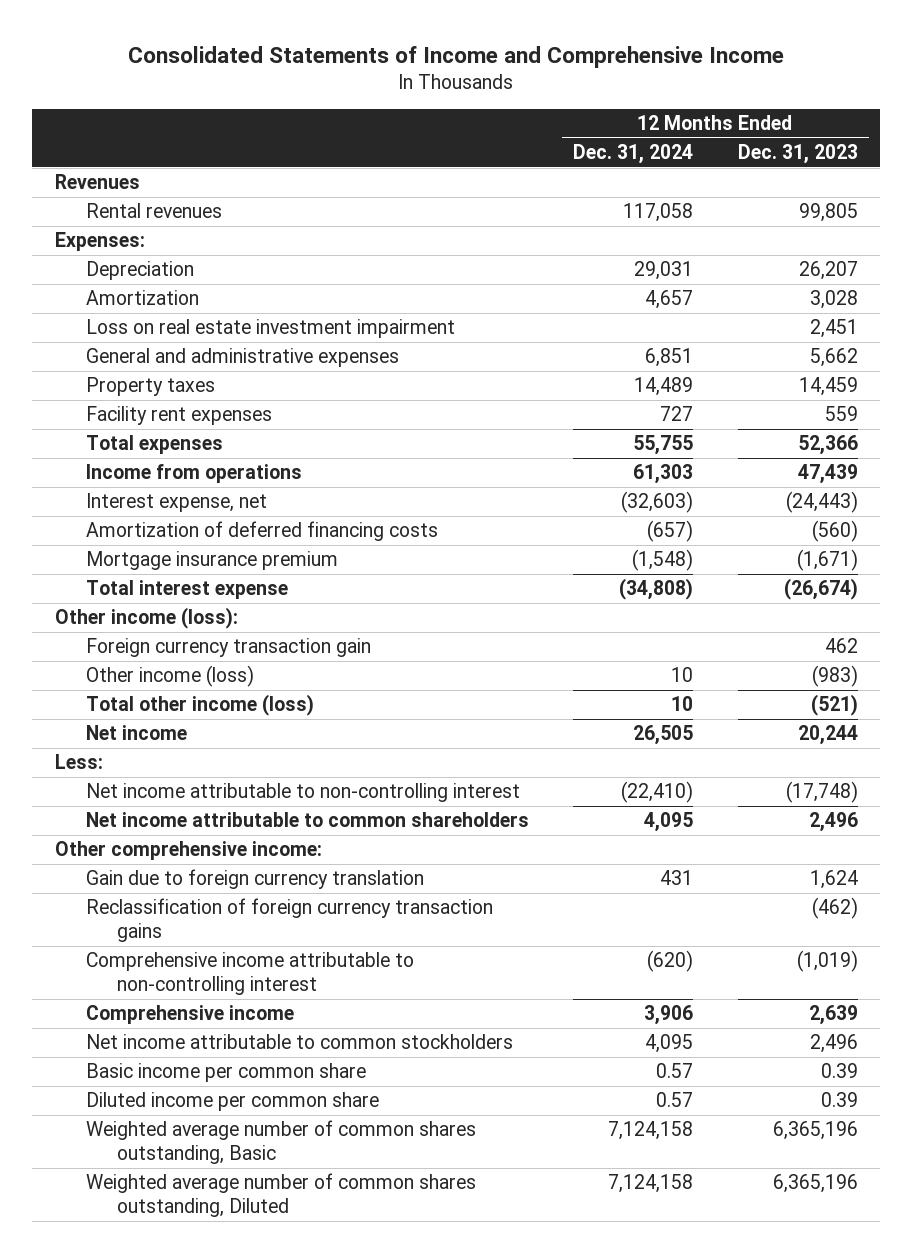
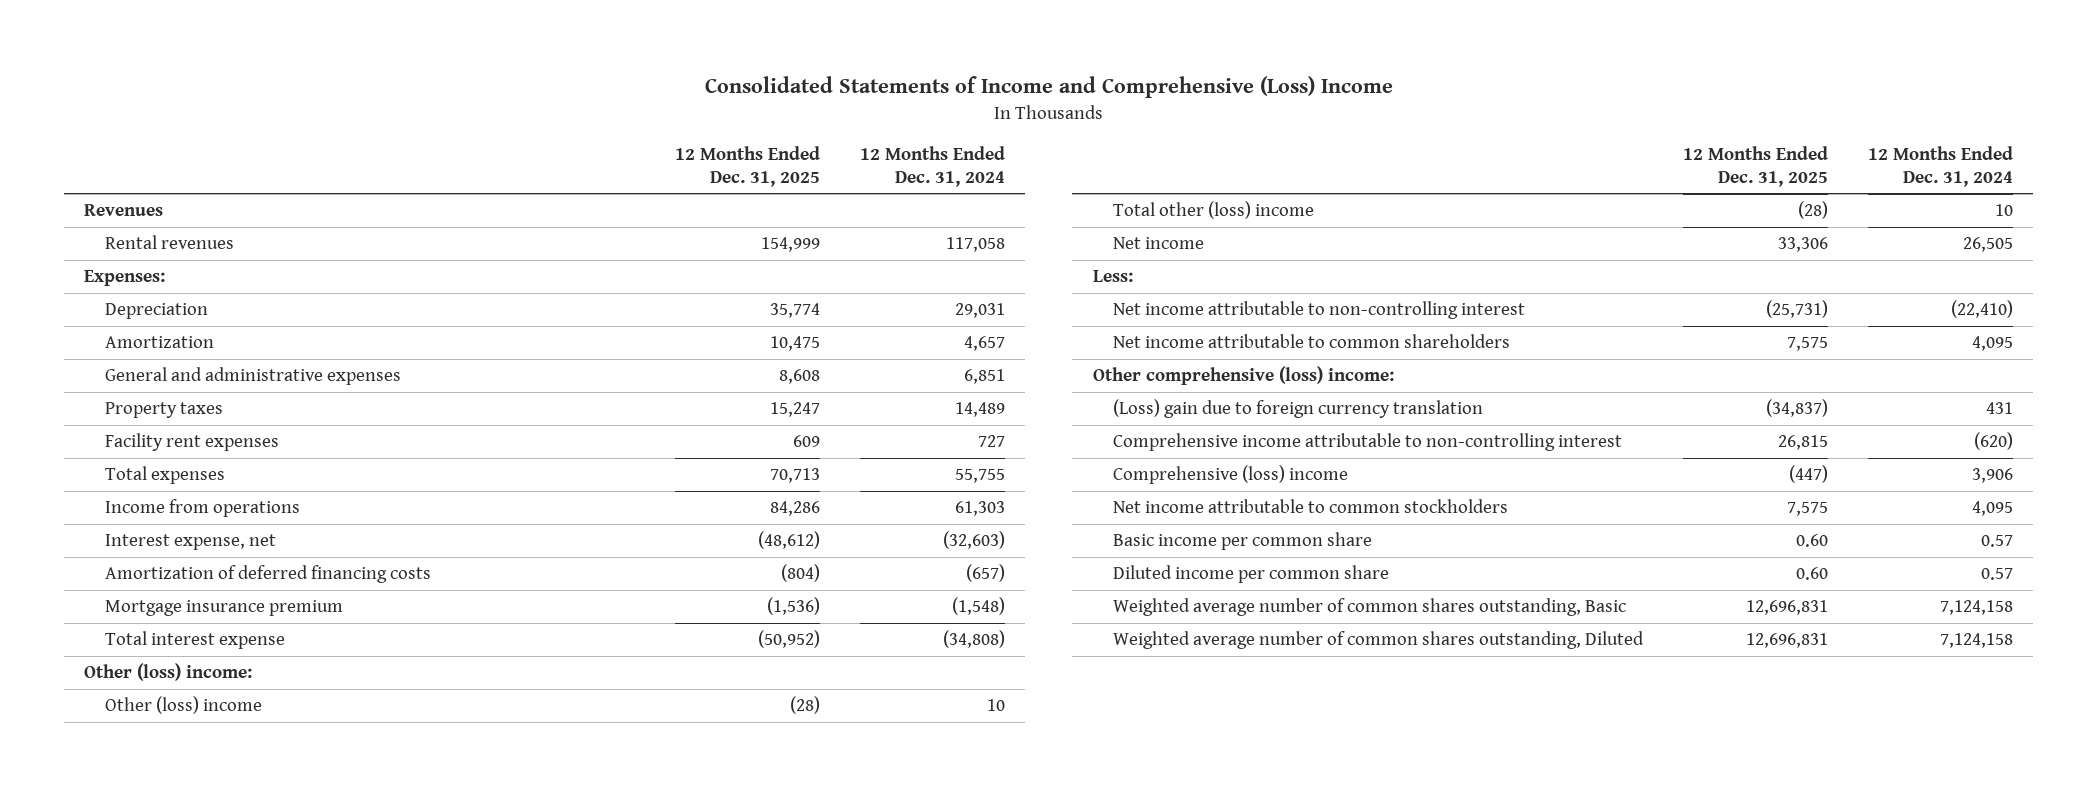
- Consolidated Statements of Income and Comprehensive Income
+ Consolidated Statements of Income and Comprehensive (Loss) Income
- | 12 Months Ended Dec. 31, 2024 | 12 Months Ended Dec. 31, 2023
+ | 12 Months Ended Dec. 31, 2025 | 12 Months Ended Dec. 31, 2024
- Loss on real estate investment impairment | | 2,451
- Other income (loss):
- Foreign currency transaction gain | | 462
- Other income (loss) | 10 | (983)
- Total other income (loss) | 10 | (521)
+ Other (loss) income:
+ Other (loss) income | (28) | 10
+ Total other (loss) income | (28) | 10
- Other comprehensive income:
- Gain due to foreign currency translation | 431 | 1,624
- Reclassification of foreign currency transaction gains | | (462)
+ Other comprehensive (loss) income:
+ (Loss) gain due to foreign currency translation | (34,837) | 431
- Comprehensive income | 3,906 | 2,639
+ Comprehensive (loss) income | (447) | 3,906

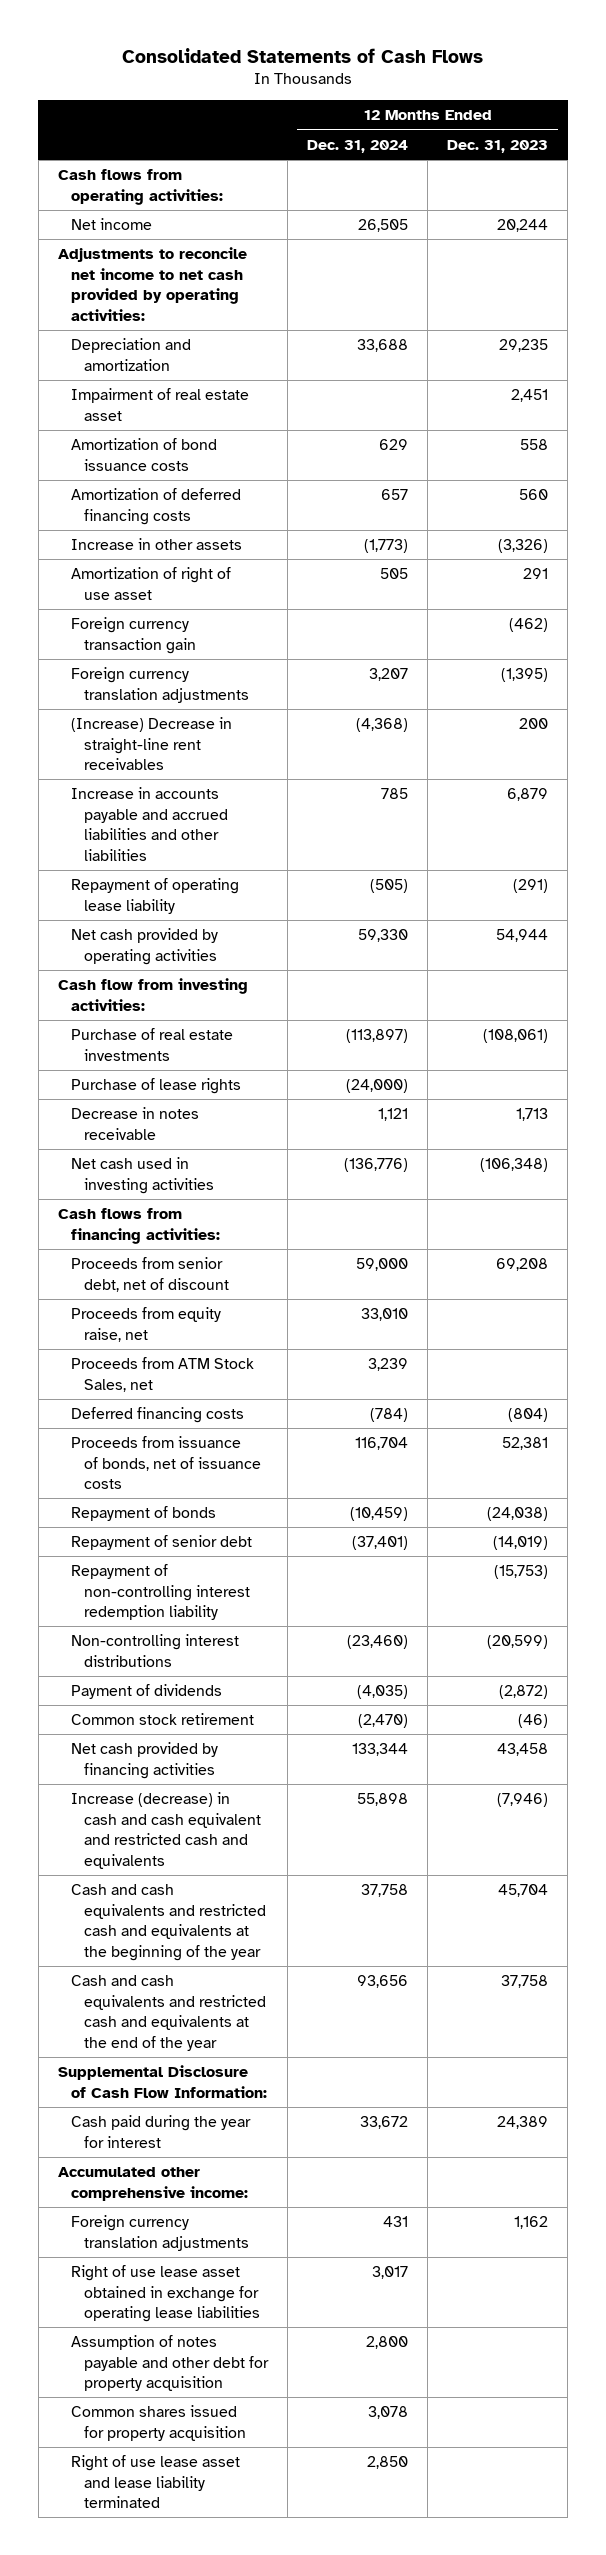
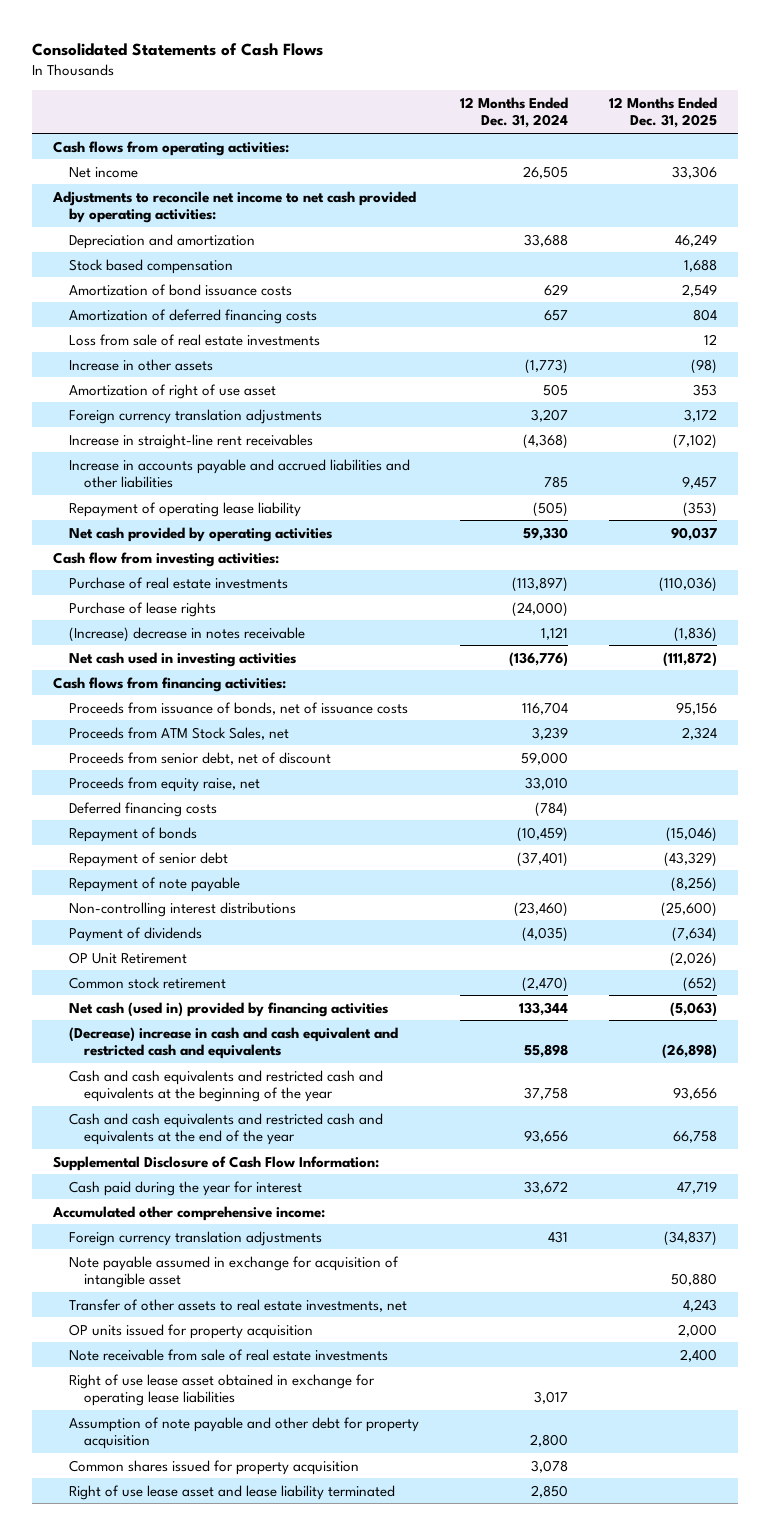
- | 12 Months Ended Dec. 31, 2024 | 12 Months Ended Dec. 31, 2023
+ | 12 Months Ended Dec. 31, 2024 | 12 Months Ended Dec. 31, 2025
- Impairment of real estate asset | | 2,451
+ Stock based compensation | | 1,688
+ Loss from sale of real estate investments | | 12
- Foreign currency transaction gain | | (462)
- (Increase) Decrease in straight-line rent receivables | (4,368) | 200
+ Increase in straight-line rent receivables | (4,368) | (7,102)
- Decrease in notes receivable | 1,121 | 1,713
+ (Increase) decrease in notes receivable | 1,121 | (1,836)
moved up: Proceeds from issuance of bonds, net of issuance costs | 116,704 | 95,156
moved up: Proceeds from ATM Stock Sales, net | 3,239 | 2,324
- Repayment of non-controlling interest redemption liability | | (15,753)
+ Repayment of note payable | | (8,256)
+ OP Unit Retirement | | (2,026)
- Net cash provided by financing activities | 133,344 | 43,458
- Increase (decrease) in cash and cash equivalent and restricted cash and equivalents | 55,898 | (7,946)
+ Net cash (used in) provided by financing activities | 133,344 | (5,063)
+ (Decrease) increase in cash and cash equivalent and restricted cash and equivalents | 55,898 | (26,898)
+ Note payable assumed in exchange for acquisition of intangible asset | | 50,880
+ Transfer of other assets to real estate investments, net | | 4,243
+ OP units issued for property acquisition | | 2,000
+ Note receivable from sale of real estate investments | | 2,400
- Assumption of notes payable and other debt for property acquisition | 2,800 |
+ Assumption of note payable and other debt for property acquisition | 2,800 |

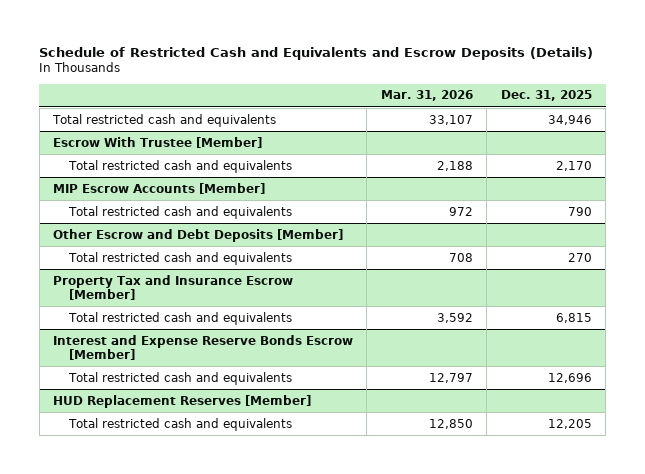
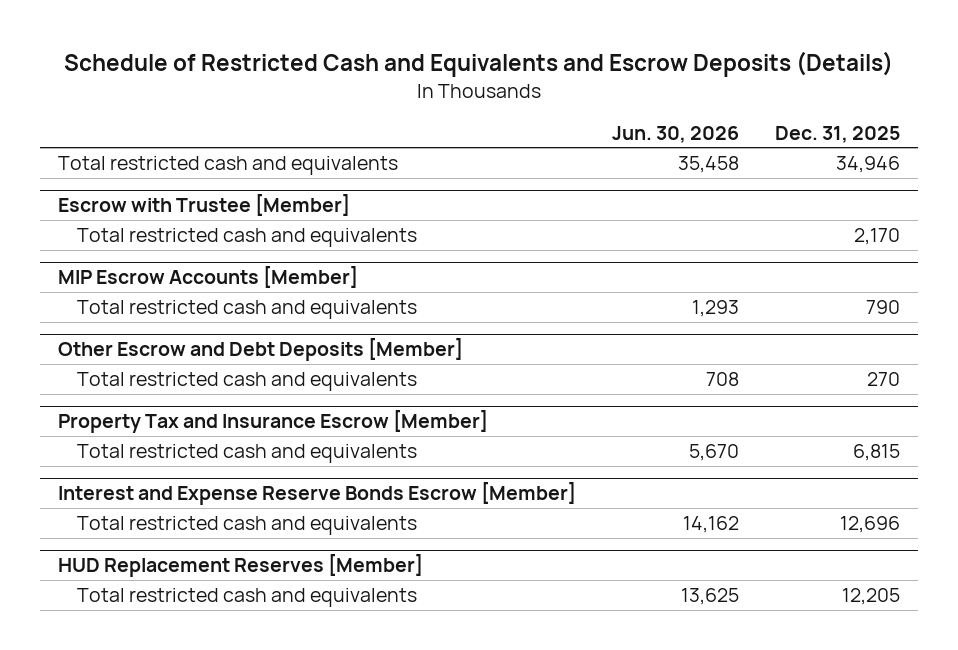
- | Mar. 31, 2026 | Dec. 31, 2025
+ | Jun. 30, 2026 | Dec. 31, 2025
- Escrow With Trustee [Member]
+ Escrow with Trustee [Member]

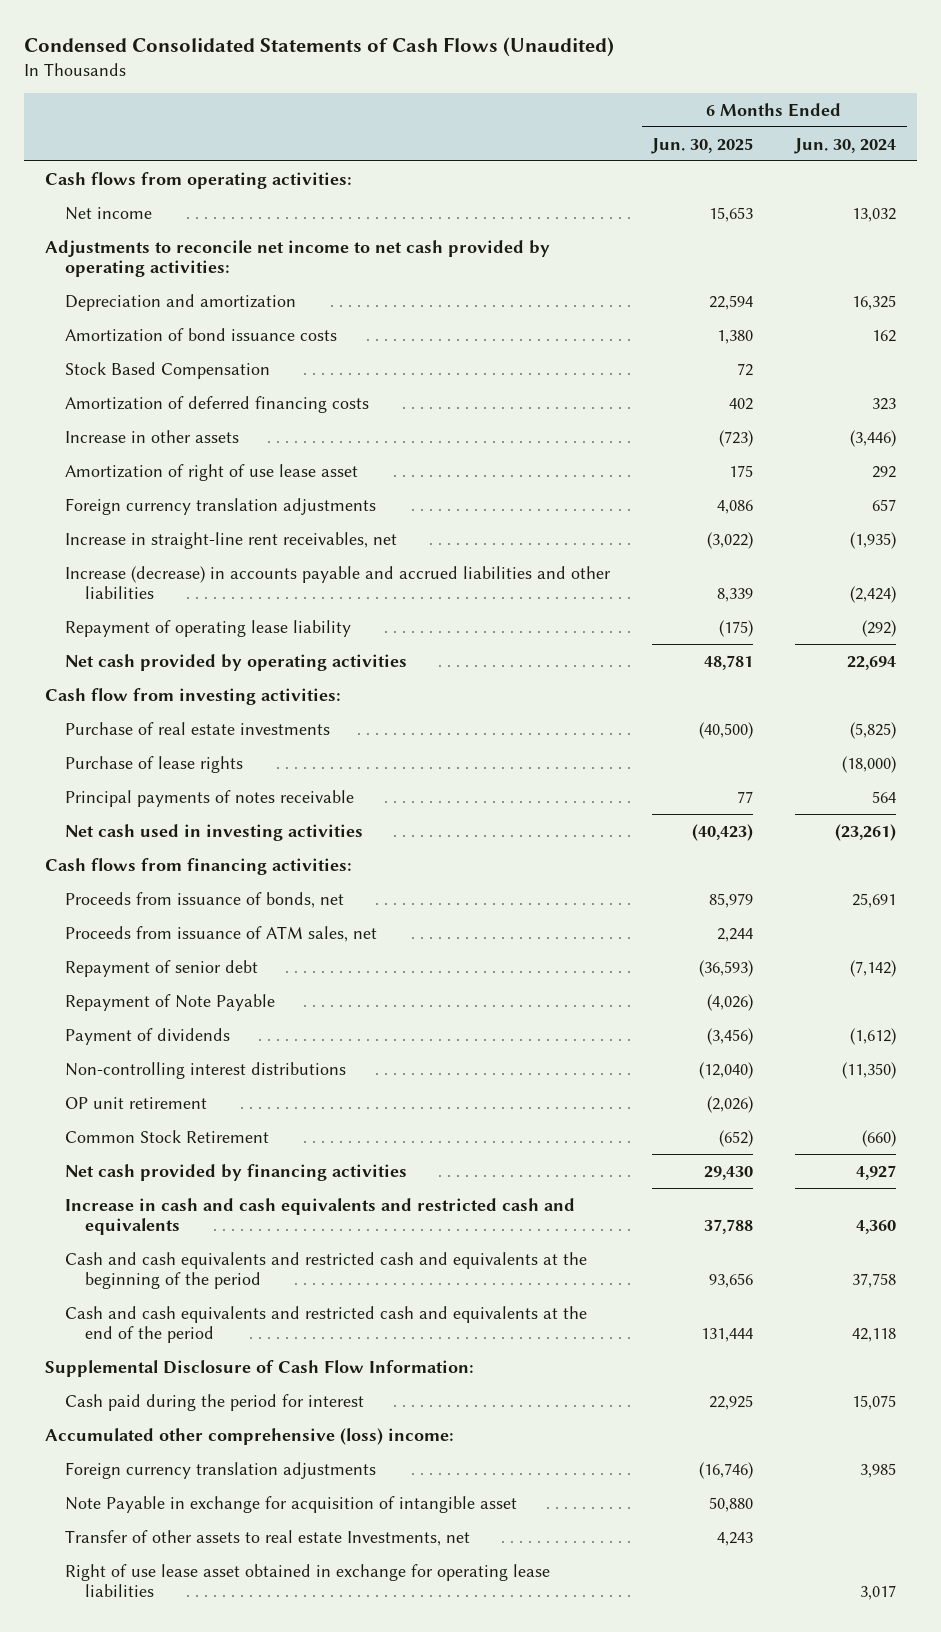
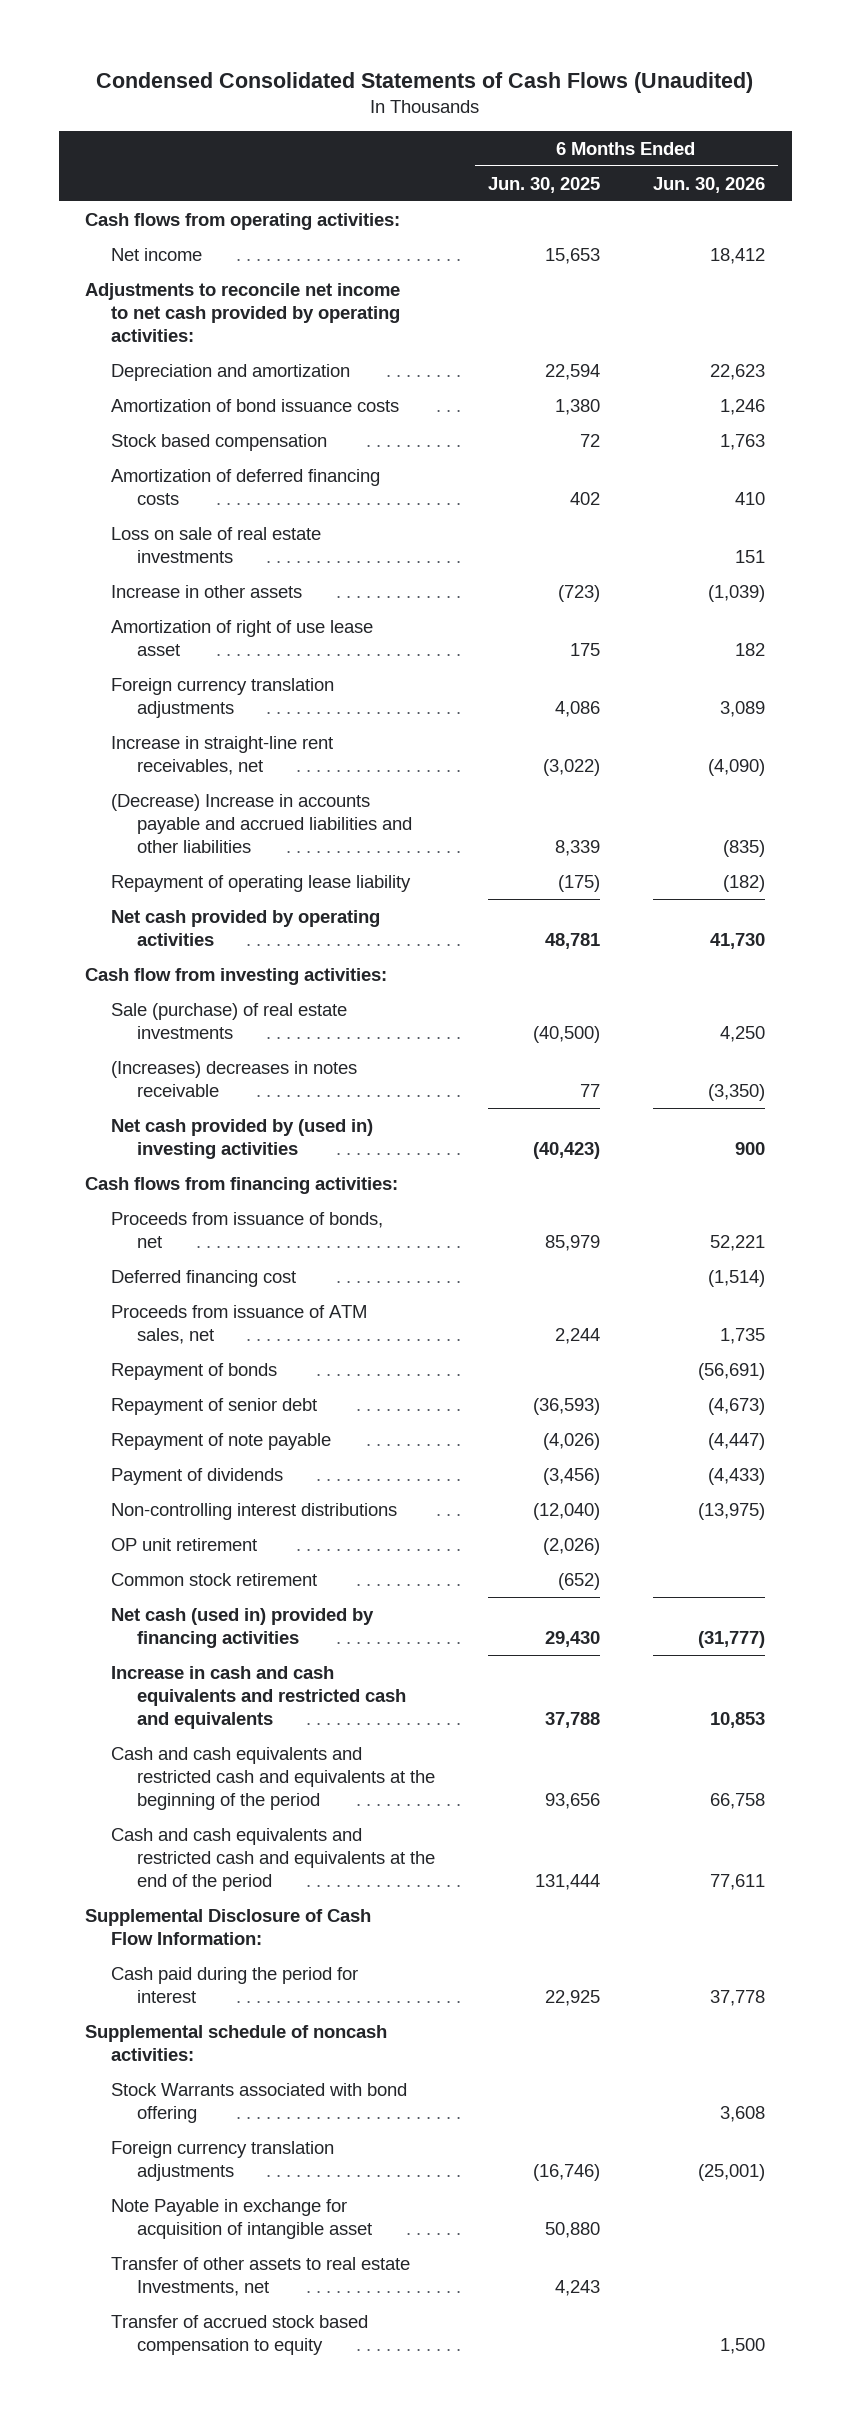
- | 6 Months Ended Jun. 30, 2025 | 6 Months Ended Jun. 30, 2024
+ | 6 Months Ended Jun. 30, 2025 | 6 Months Ended Jun. 30, 2026
- Stock Based Compensation | 72 |
+ Stock based compensation | 72 | 1,763
+ Loss on sale of real estate investments | | 151
- Increase (decrease) in accounts payable and accrued liabilities and other liabilities | 8,339 | (2,424)
+ (Decrease) Increase in accounts payable and accrued liabilities and other liabilities | 8,339 | (835)
- Purchase of real estate investments | (40,500) | (5,825)
- Purchase of lease rights | | (18,000)
- Principal payments of notes receivable | 77 | 564
- Net cash used in investing activities | (40,423) | (23,261)
+ Sale (purchase) of real estate investments | (40,500) | 4,250
+ (Increases) decreases in notes receivable | 77 | (3,350)
+ Net cash provided by (used in) investing activities | (40,423) | 900
+ Deferred financing cost | | (1,514)
+ Repayment of bonds | | (56,691)
- Repayment of Note Payable | (4,026) |
+ Repayment of note payable | (4,026) | (4,447)
- Common Stock Retirement | (652) | (660)
- Net cash provided by financing activities | 29,430 | 4,927
+ Common stock retirement | (652) |
+ Net cash (used in) provided by financing activities | 29,430 | (31,777)
- Accumulated other comprehensive (loss) income:
+ Supplemental schedule of noncash activities:
+ Stock Warrants associated with bond offering | | 3,608
- Right of use lease asset obtained in exchange for operating lease liabilities | | 3,017
+ Transfer of accrued stock based compensation to equity | | 1,500

